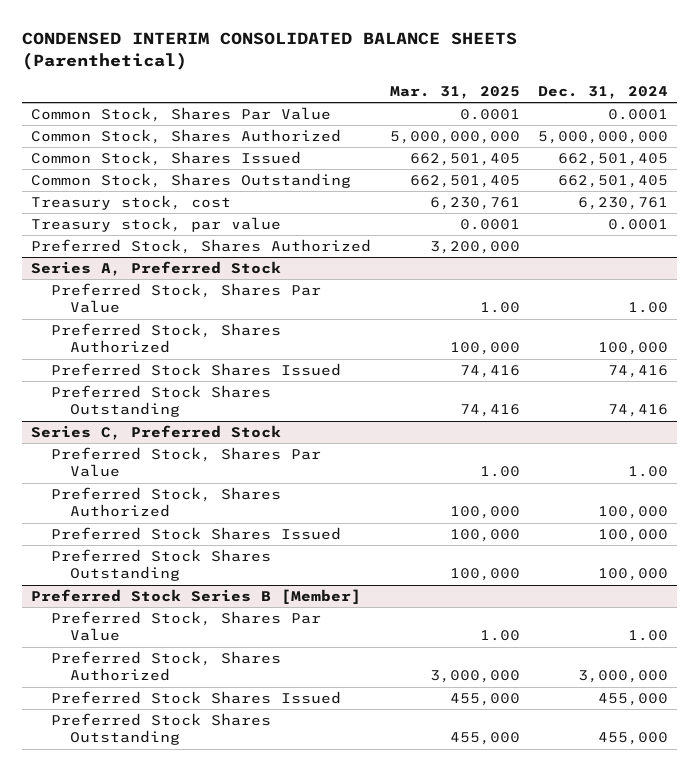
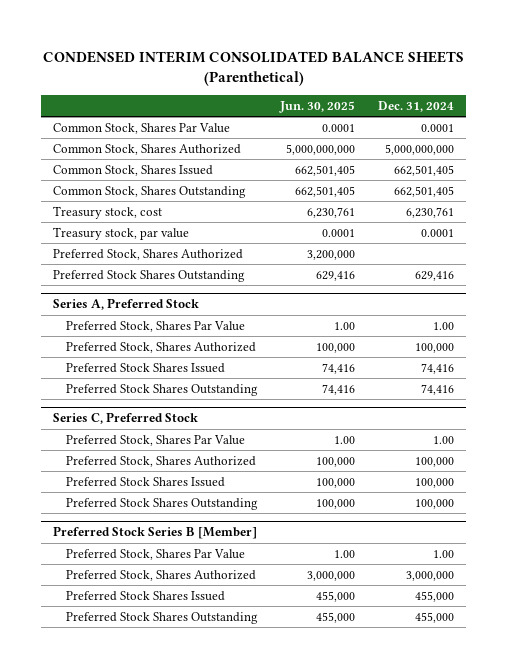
- | Mar. 31, 2025 | Dec. 31, 2024
+ | Jun. 30, 2025 | Dec. 31, 2024
+ Preferred Stock Shares Outstanding | 629,416 | 629,416

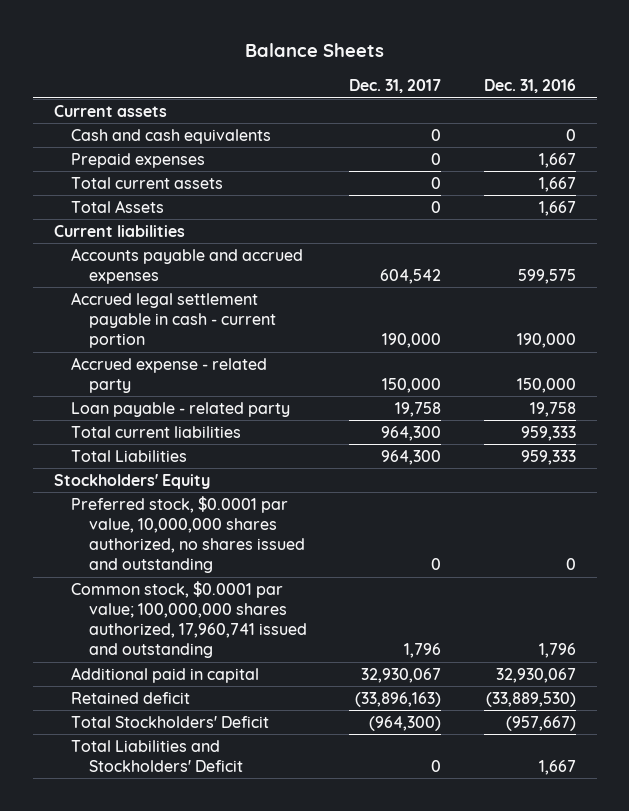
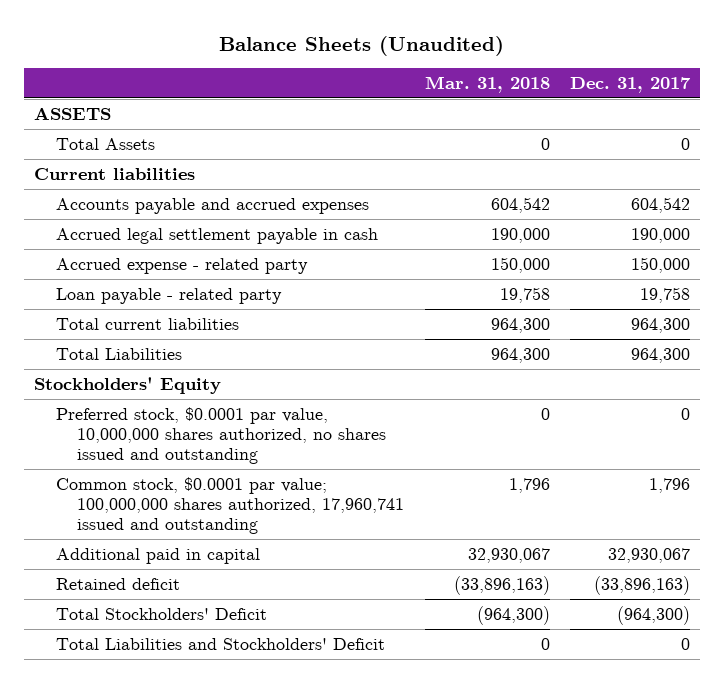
- Balance Sheets
+ Balance Sheets (Unaudited)
- | Dec. 31, 2017 | Dec. 31, 2016
+ | Mar. 31, 2018 | Dec. 31, 2017
- Current assets
- Cash and cash equivalents | 0 | 0
- Prepaid expenses | 0 | 1,667
- Total current assets | 0 | 1,667
+ ASSETS
- Accrued legal settlement payable in cash - current portion | 190,000 | 190,000
+ Accrued legal settlement payable in cash | 190,000 | 190,000

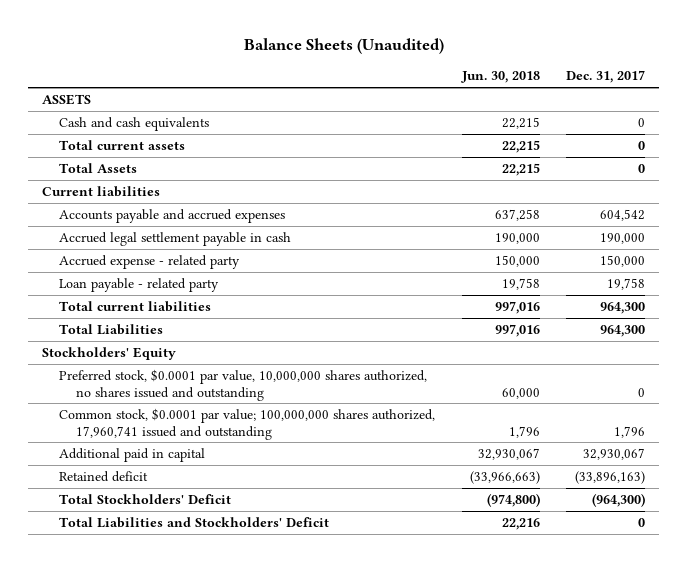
- | Mar. 31, 2018 | Dec. 31, 2017
+ | Jun. 30, 2018 | Dec. 31, 2017
+ Cash and cash equivalents | 22,215 | 0
+ Total current assets | 22,215 | 0

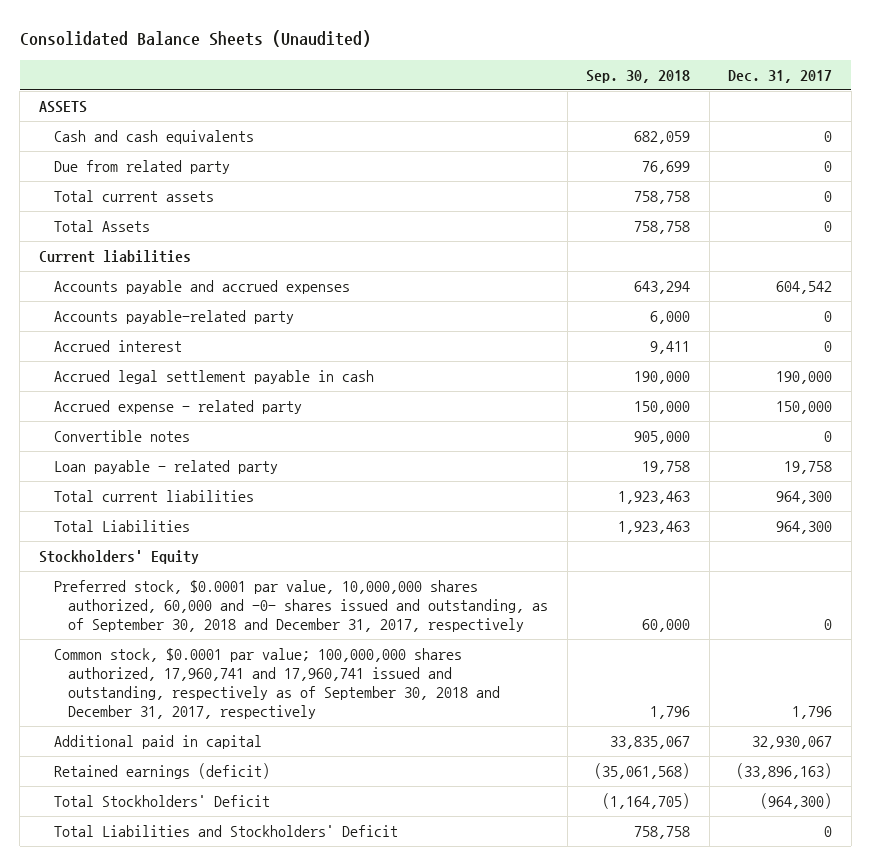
- Balance Sheets (Unaudited)
+ Consolidated Balance Sheets (Unaudited)
- | Jun. 30, 2018 | Dec. 31, 2017
+ | Sep. 30, 2018 | Dec. 31, 2017
+ Due from related party | 76,699 | 0
+ Accounts payable-related party | 6,000 | 0
+ Accrued interest | 9,411 | 0
+ Convertible notes | 905,000 | 0
- Preferred stock, $0.0001 par value, 10,000,000 shares authorized, no shares issued and outstanding | 60,000 | 0
- Common stock, $0.0001 par value; 100,000,000 shares authorized, 17,960,741 issued and outstanding | 1,796 | 1,796
+ Preferred stock, $0.0001 par value, 10,000,000 shares authorized, 60,000 and -0- shares issued and outstanding, as of September 30, 2018 and December 31, 2017, respectively | 60,000 | 0
+ Common stock, $0.0001 par value; 100,000,000 shares authorized, 17,960,741 and 17,960,741 issued and outstanding, respectively as of September 30, 2018 and December 31, 2017, respectively | 1,796 | 1,796
- Retained deficit | (33,966,663) | (33,896,163)
+ Retained earnings (deficit) | (35,061,568) | (33,896,163)

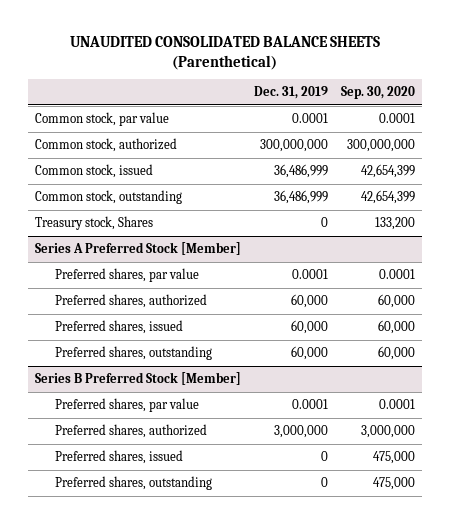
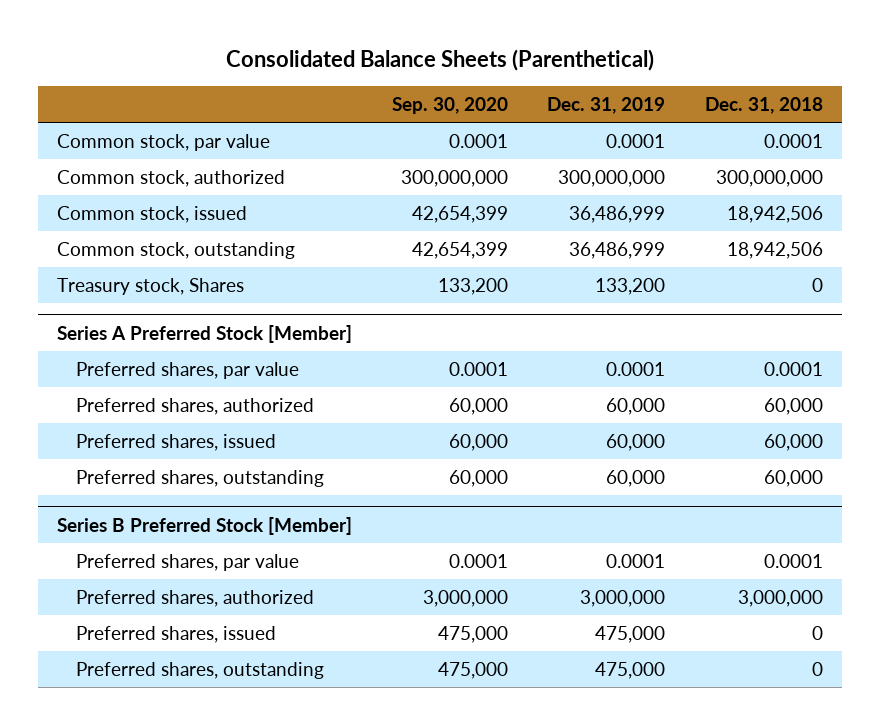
- UNAUDITED CONSOLIDATED BALANCE SHEETS (Parenthetical)
+ Consolidated Balance Sheets (Parenthetical)
- | Dec. 31, 2019 | Sep. 30, 2020
+ | Sep. 30, 2020 | Dec. 31, 2019 | Dec. 31, 2018
- Treasury stock, Shares | 0 | 133,200
+ Treasury stock, Shares | 133,200 | 133,200 | 0
@ Series B Preferred Stock [Member]
- Preferred shares, issued | 0 | 475,000
- Preferred shares, outstanding | 0 | 475,000
+ Preferred shares, issued | 475,000 | 475,000 | 0
+ Preferred shares, outstanding | 475,000 | 475,000 | 0

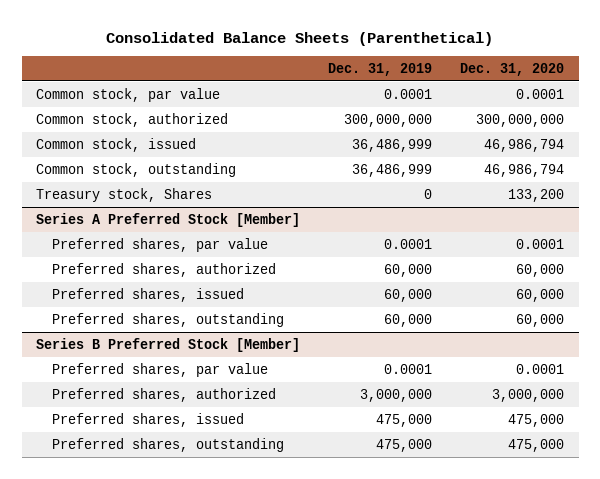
- | Sep. 30, 2020 | Dec. 31, 2019 | Dec. 31, 2018
+ | Dec. 31, 2019 | Dec. 31, 2020
- Treasury stock, Shares | 133,200 | 133,200 | 0
+ Treasury stock, Shares | 0 | 133,200

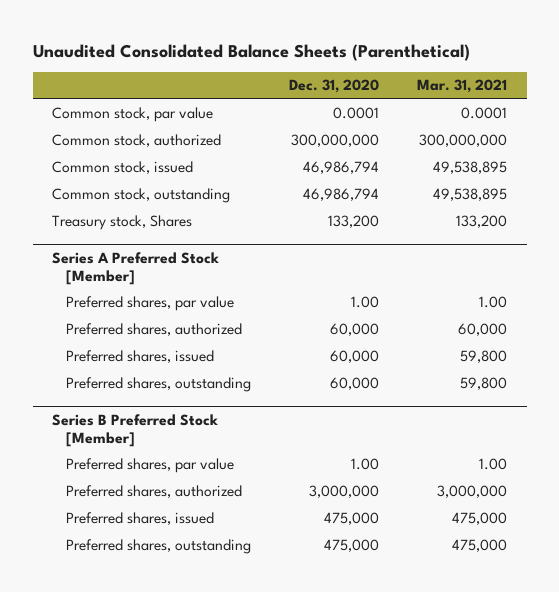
- Consolidated Balance Sheets (Parenthetical)
+ Unaudited Consolidated Balance Sheets (Parenthetical)
- | Dec. 31, 2019 | Dec. 31, 2020
+ | Dec. 31, 2020 | Mar. 31, 2021
@ Series A Preferred Stock [Member]
- Preferred shares, par value | 0.0001 | 0.0001
+ Preferred shares, par value | 1.00 | 1.00
@ Series B Preferred Stock [Member]
- Preferred shares, par value | 0.0001 | 0.0001
+ Preferred shares, par value | 1.00 | 1.00

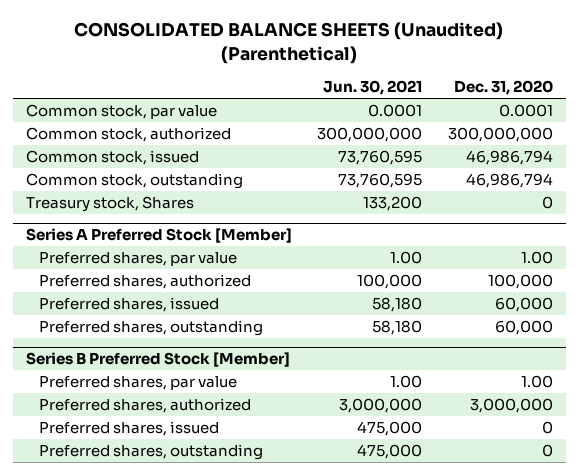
- Unaudited Consolidated Balance Sheets (Parenthetical)
+ CONSOLIDATED BALANCE SHEETS (Unaudited) (Parenthetical)
- | Dec. 31, 2020 | Mar. 31, 2021
+ | Jun. 30, 2021 | Dec. 31, 2020
- Treasury stock, Shares | 133,200 | 133,200
+ Treasury stock, Shares | 133,200 | 0
@ Series A Preferred Stock [Member]
- Preferred shares, authorized | 60,000 | 60,000
+ Preferred shares, authorized | 100,000 | 100,000
@ Series B Preferred Stock [Member]
- Preferred shares, issued | 475,000 | 475,000
- Preferred shares, outstanding | 475,000 | 475,000
+ Preferred shares, issued | 475,000 | 0
+ Preferred shares, outstanding | 475,000 | 0

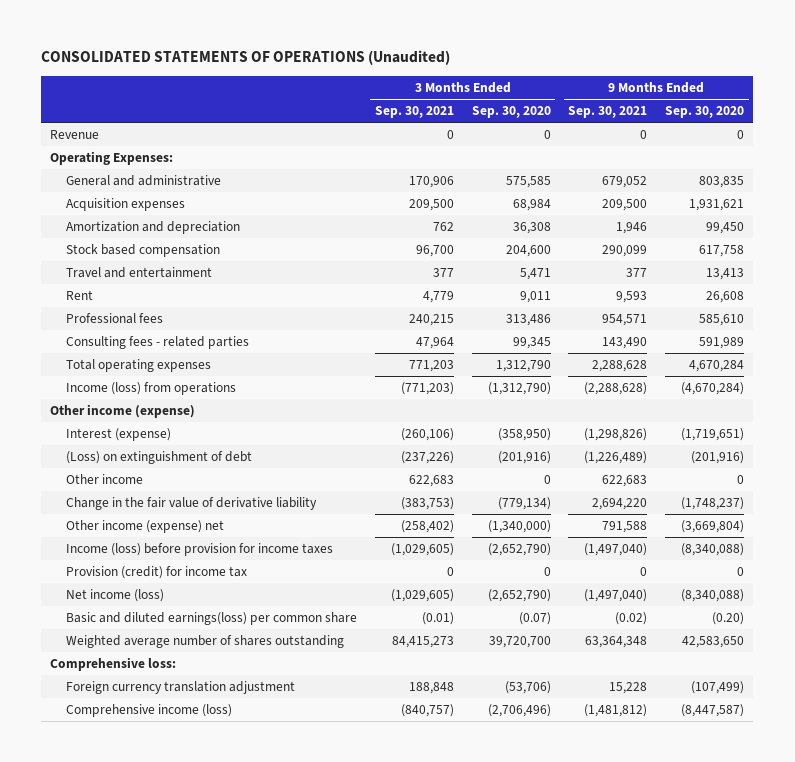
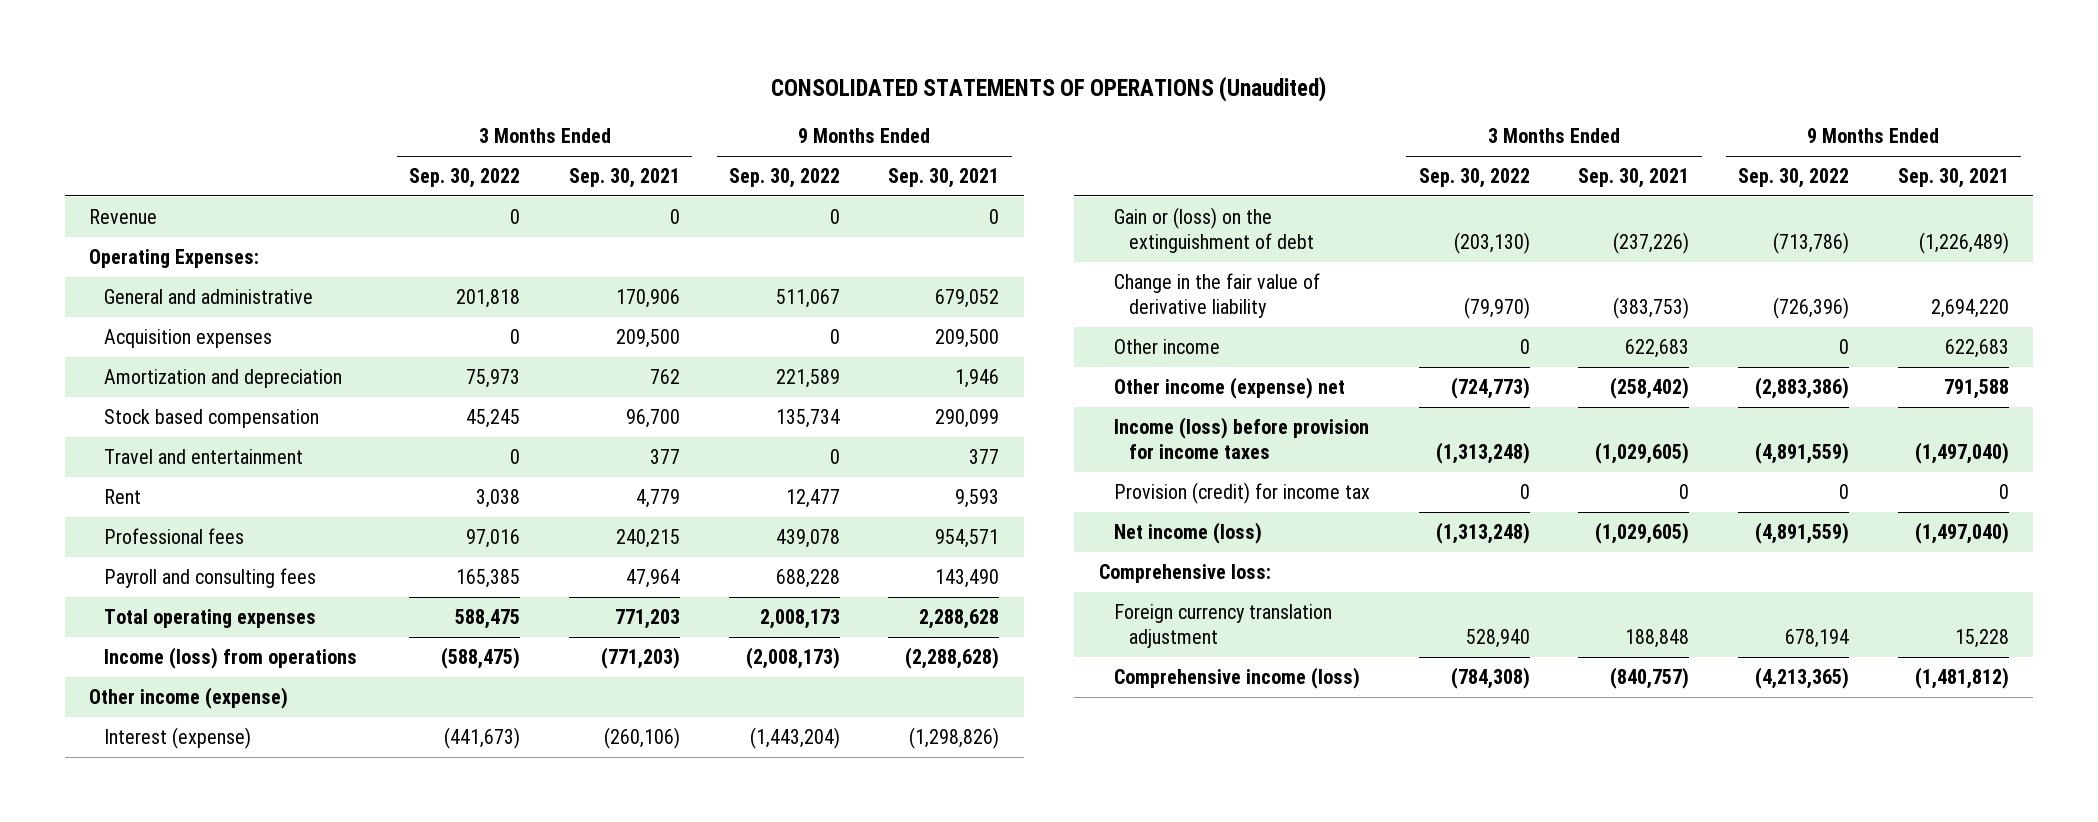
- | 3 Months Ended Sep. 30, 2021 | 3 Months Ended Sep. 30, 2020 | 9 Months Ended Sep. 30, 2021 | 9 Months Ended Sep. 30, 2020
+ | 3 Months Ended Sep. 30, 2022 | 3 Months Ended Sep. 30, 2021 | 9 Months Ended Sep. 30, 2022 | 9 Months Ended Sep. 30, 2021
- Consulting fees - related parties | 47,964 | 99,345 | 143,490 | 591,989
+ Payroll and consulting fees | 165,385 | 47,964 | 688,228 | 143,490
- (Loss) on extinguishment of debt | (237,226) | (201,916) | (1,226,489) | (201,916)
+ Gain or (loss) on the extinguishment of debt | (203,130) | (237,226) | (713,786) | (1,226,489)
moved down: Other income | 0 | 622,683 | 0 | 622,683
- Basic and diluted earnings(loss) per common share | (0.01) | (0.07) | (0.02) | (0.20)
- Weighted average number of shares outstanding | 84,415,273 | 39,720,700 | 63,364,348 | 42,583,650

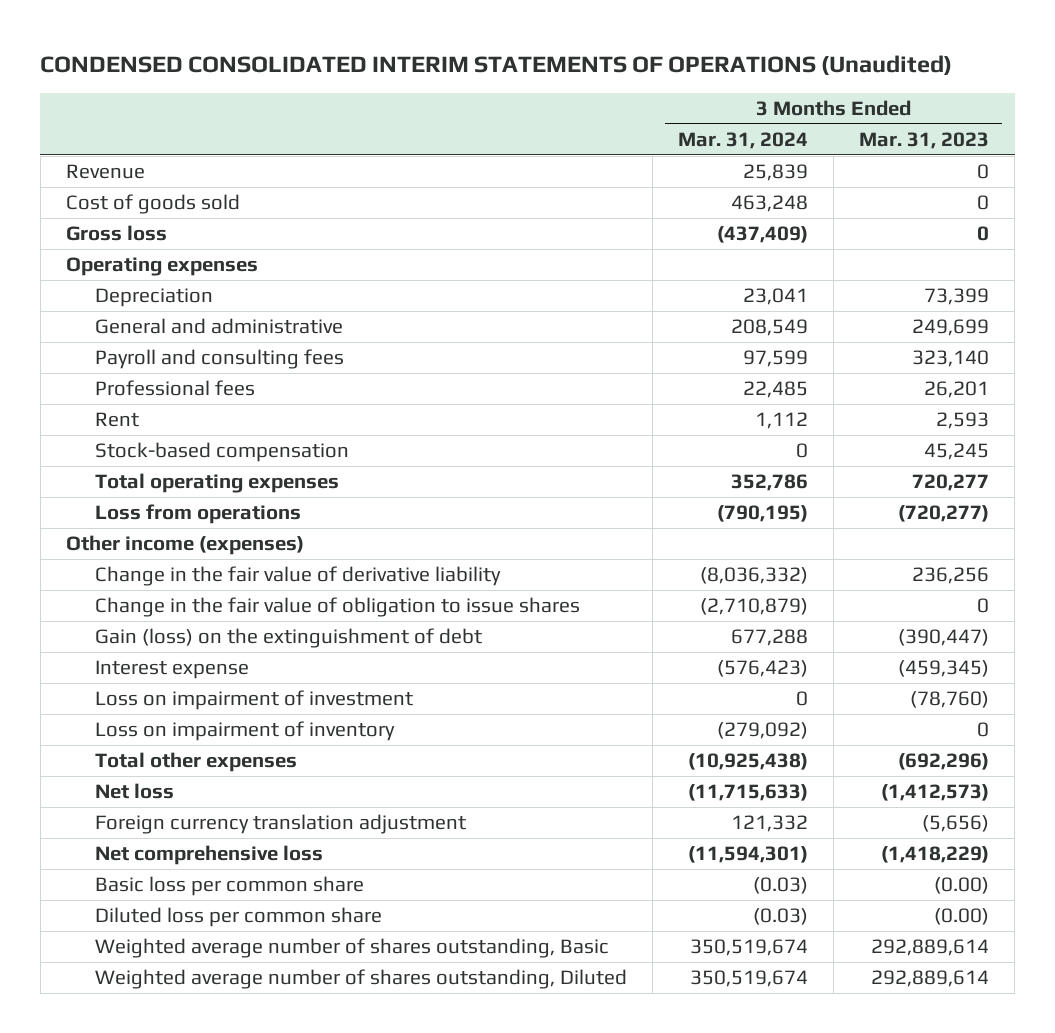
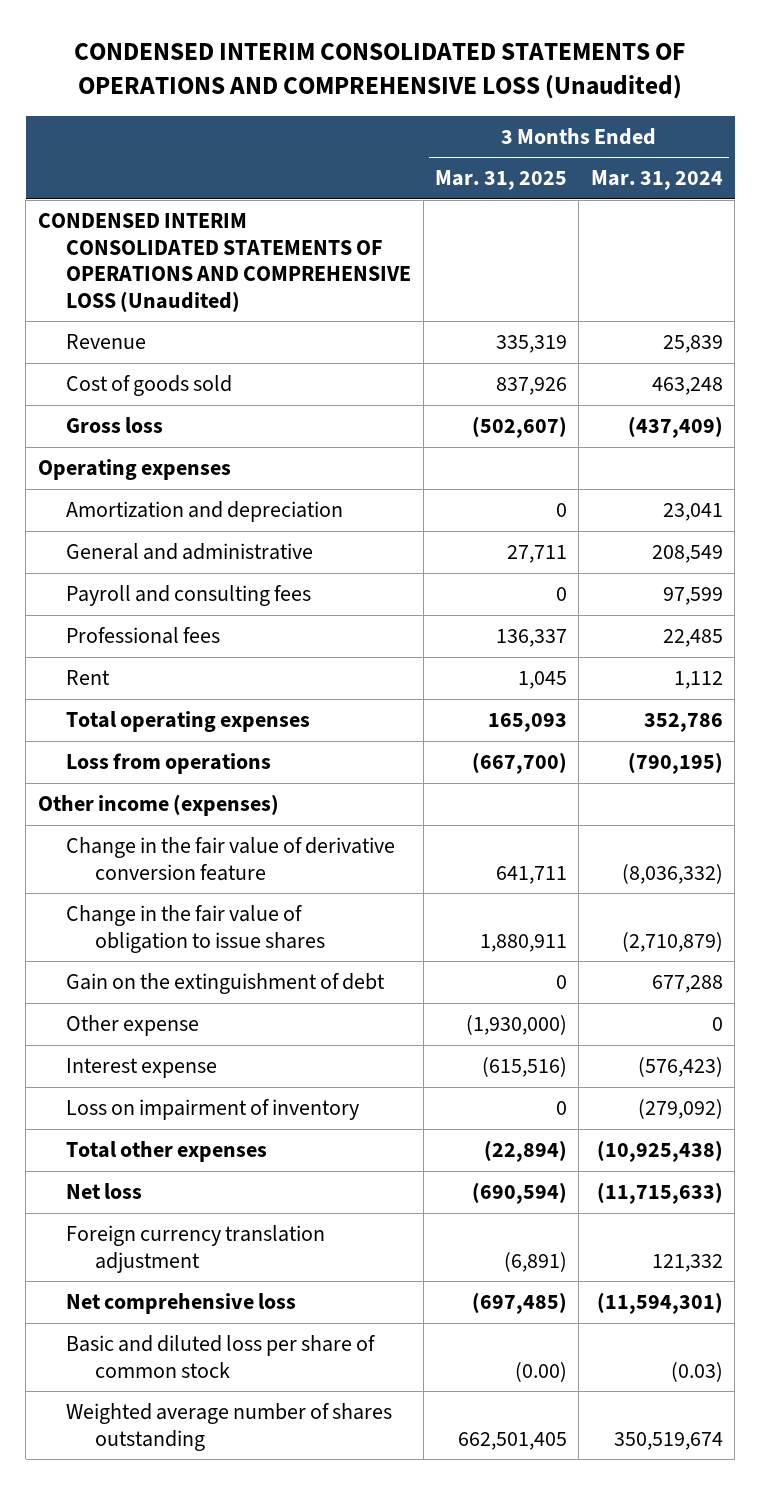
- CONDENSED CONSOLIDATED INTERIM STATEMENTS OF OPERATIONS (Unaudited)
+ CONDENSED INTERIM CONSOLIDATED STATEMENTS OF OPERATIONS AND COMPREHENSIVE LOSS (Unaudited)
- | 3 Months Ended Mar. 31, 2024 | 3 Months Ended Mar. 31, 2023
+ | 3 Months Ended Mar. 31, 2025 | 3 Months Ended Mar. 31, 2024
+ CONDENSED INTERIM CONSOLIDATED STATEMENTS OF OPERATIONS AND COMPREHENSIVE LOSS (Unaudited)
- Depreciation | 23,041 | 73,399
+ Amortization and depreciation | 0 | 23,041
- Stock-based compensation | 0 | 45,245
- Change in the fair value of derivative liability | (8,036,332) | 236,256
+ Change in the fair value of derivative conversion feature | 641,711 | (8,036,332)
- Gain (loss) on the extinguishment of debt | 677,288 | (390,447)
+ Gain on the extinguishment of debt | 0 | 677,288
+ Other expense | (1,930,000) | 0
- Loss on impairment of investment | 0 | (78,760)
- Basic loss per common share | (0.03) | (0.00)
- Diluted loss per common share | (0.03) | (0.00)
- Weighted average number of shares outstanding, Basic | 350,519,674 | 292,889,614
- Weighted average number of shares outstanding, Diluted | 350,519,674 | 292,889,614
+ Basic and diluted loss per share of common stock | (0.00) | (0.03)
+ Weighted average number of shares outstanding | 662,501,405 | 350,519,674

